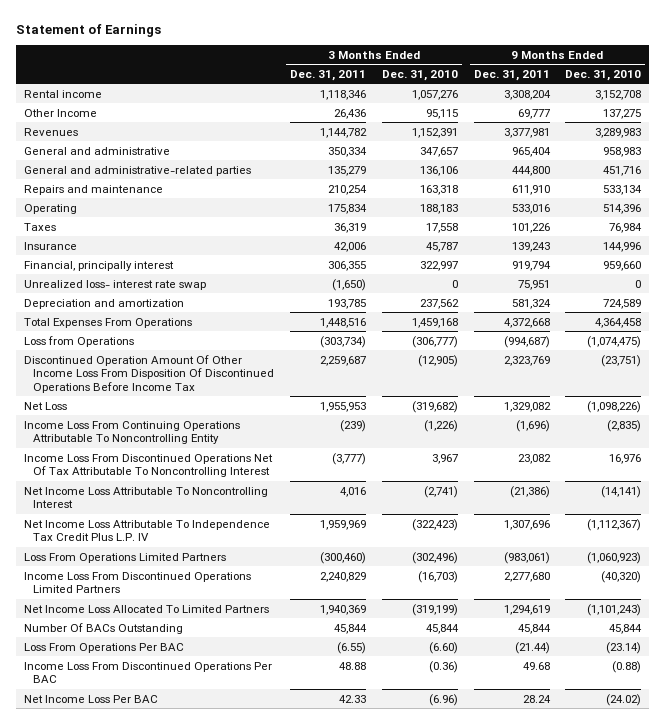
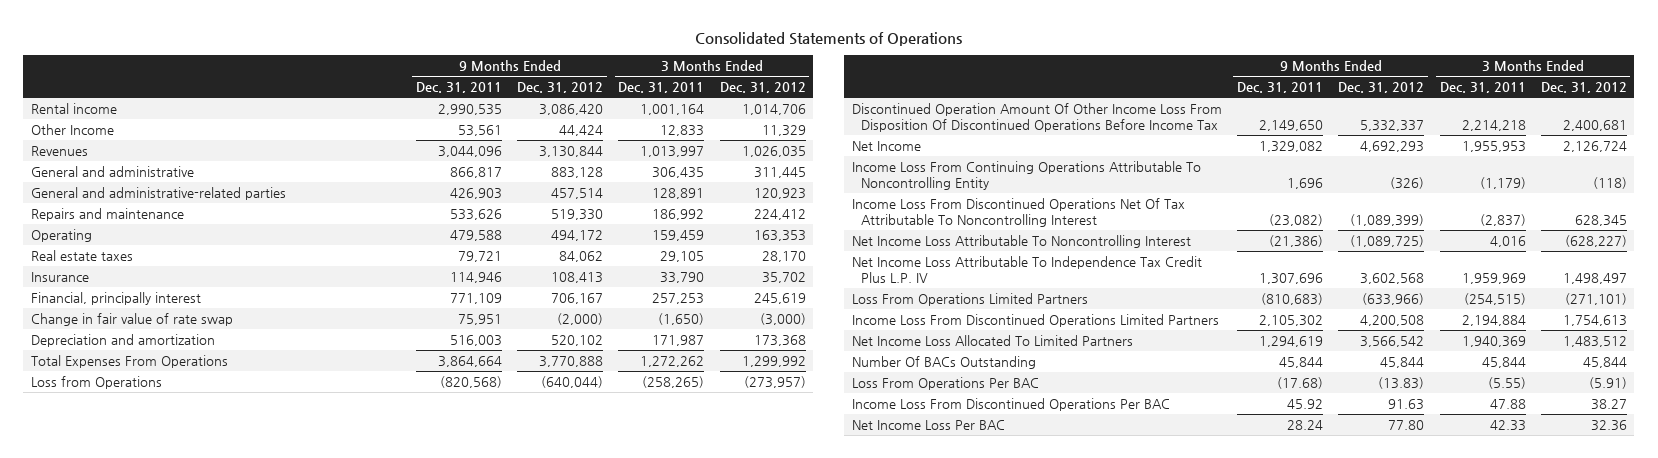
- Statement of Earnings
+ Consolidated Statements of Operations
- | 3 Months Ended Dec. 31, 2011 | 3 Months Ended Dec. 31, 2010 | 9 Months Ended Dec. 31, 2011 | 9 Months Ended Dec. 31, 2010
+ | 9 Months Ended Dec. 31, 2011 | 9 Months Ended Dec. 31, 2012 | 3 Months Ended Dec. 31, 2011 | 3 Months Ended Dec. 31, 2012
- Rental income | 1,118,346 | 1,057,276 | 3,308,204 | 3,152,708
- Other Income | 26,436 | 95,115 | 69,777 | 137,275
- Revenues | 1,144,782 | 1,152,391 | 3,377,981 | 3,289,983
- General and administrative | 350,334 | 347,657 | 965,404 | 958,983
- General and administrative-related parties | 135,279 | 136,106 | 444,800 | 451,716
- Repairs and maintenance | 210,254 | 163,318 | 611,910 | 533,134
- Operating | 175,834 | 188,183 | 533,016 | 514,396
- Taxes | 36,319 | 17,558 | 101,226 | 76,984
- Insurance | 42,006 | 45,787 | 139,243 | 144,996
- Financial, principally interest | 306,355 | 322,997 | 919,794 | 959,660
- Unrealized loss- interest rate swap | (1,650) | 0 | 75,951 | 0
- Depreciation and amortization | 193,785 | 237,562 | 581,324 | 724,589
- Total Expenses From Operations | 1,448,516 | 1,459,168 | 4,372,668 | 4,364,458
- Loss from Operations | (303,734) | (306,777) | (994,687) | (1,074,475)
- Discontinued Operation Amount Of Other Income Loss From Disposition Of Discontinued Operations Before Income Tax | 2,259,687 | (12,905) | 2,323,769 | (23,751)
- Net Loss | 1,955,953 | (319,682) | 1,329,082 | (1,098,226)
- Income Loss From Continuing Operations Attributable To Noncontrolling Entity | (239) | (1,226) | (1,696) | (2,835)
- Income Loss From Discontinued Operations Net Of Tax Attributable To Noncontrolling Interest | (3,777) | 3,967 | 23,082 | 16,976
+ Rental income | 2,990,535 | 3,086,420 | 1,001,164 | 1,014,706
+ Other Income | 53,561 | 44,424 | 12,833 | 11,329
+ Revenues | 3,044,096 | 3,130,844 | 1,013,997 | 1,026,035
+ General and administrative | 866,817 | 883,128 | 306,435 | 311,445
+ General and administrative-related parties | 426,903 | 457,514 | 128,891 | 120,923
+ Repairs and maintenance | 533,626 | 519,330 | 186,992 | 224,412
+ Operating | 479,588 | 494,172 | 159,459 | 163,353
+ Real estate taxes | 79,721 | 84,062 | 29,105 | 28,170
+ Insurance | 114,946 | 108,413 | 33,790 | 35,702
+ Financial, principally interest | 771,109 | 706,167 | 257,253 | 245,619
+ Change in fair value of rate swap | 75,951 | (2,000) | (1,650) | (3,000)
+ Depreciation and amortization | 516,003 | 520,102 | 171,987 | 173,368
+ Total Expenses From Operations | 3,864,664 | 3,770,888 | 1,272,262 | 1,299,992
+ Loss from Operations | (820,568) | (640,044) | (258,265) | (273,957)
+ Discontinued Operation Amount Of Other Income Loss From Disposition Of Discontinued Operations Before Income Tax | 2,149,650 | 5,332,337 | 2,214,218 | 2,400,681
+ Net Income | 1,329,082 | 4,692,293 | 1,955,953 | 2,126,724
+ Income Loss From Continuing Operations Attributable To Noncontrolling Entity | 1,696 | (326) | (1,179) | (118)
+ Income Loss From Discontinued Operations Net Of Tax Attributable To Noncontrolling Interest | (23,082) | (1,089,399) | (2,837) | 628,345
- Loss From Operations Limited Partners | (300,460) | (302,496) | (983,061) | (1,060,923)
- Income Loss From Discontinued Operations Limited Partners | 2,240,829 | (16,703) | 2,277,680 | (40,320)
+ Loss From Operations Limited Partners | (810,683) | (633,966) | (254,515) | (271,101)
+ Income Loss From Discontinued Operations Limited Partners | 2,105,302 | 4,200,508 | 2,194,884 | 1,754,613
- Loss From Operations Per BAC | (6.55) | (6.60) | (21.44) | (23.14)
- Income Loss From Discontinued Operations Per BAC | 48.88 | (0.36) | 49.68 | (0.88)
+ Loss From Operations Per BAC | (17.68) | (13.83) | (5.55) | (5.91)
+ Income Loss From Discontinued Operations Per BAC | 45.92 | 91.63 | 47.88 | 38.27

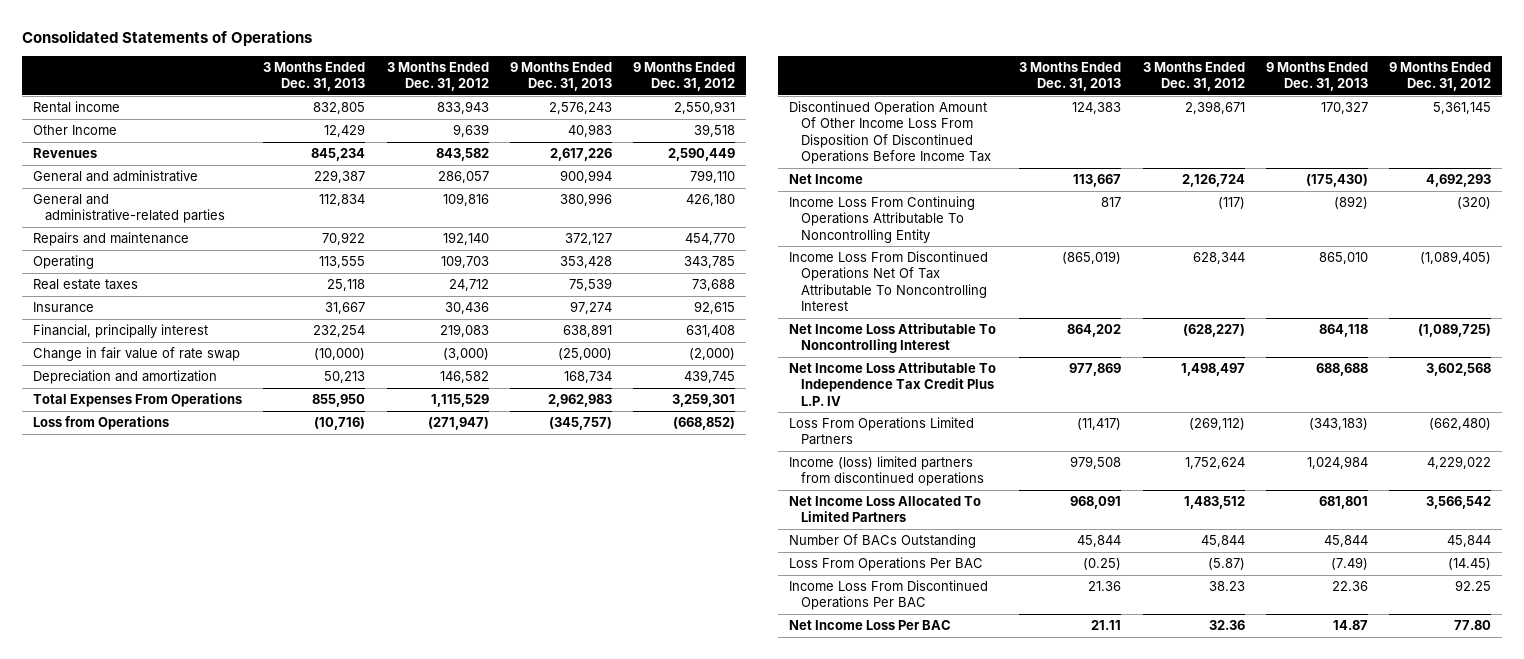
- | 9 Months Ended Dec. 31, 2011 | 9 Months Ended Dec. 31, 2012 | 3 Months Ended Dec. 31, 2011 | 3 Months Ended Dec. 31, 2012
+ | 3 Months Ended Dec. 31, 2013 | 3 Months Ended Dec. 31, 2012 | 9 Months Ended Dec. 31, 2013 | 9 Months Ended Dec. 31, 2012
- Rental income | 2,990,535 | 3,086,420 | 1,001,164 | 1,014,706
- Other Income | 53,561 | 44,424 | 12,833 | 11,329
- Revenues | 3,044,096 | 3,130,844 | 1,013,997 | 1,026,035
- General and administrative | 866,817 | 883,128 | 306,435 | 311,445
- General and administrative-related parties | 426,903 | 457,514 | 128,891 | 120,923
- Repairs and maintenance | 533,626 | 519,330 | 186,992 | 224,412
- Operating | 479,588 | 494,172 | 159,459 | 163,353
- Real estate taxes | 79,721 | 84,062 | 29,105 | 28,170
- Insurance | 114,946 | 108,413 | 33,790 | 35,702
- Financial, principally interest | 771,109 | 706,167 | 257,253 | 245,619
+ Rental income | 832,805 | 833,943 | 2,576,243 | 2,550,931
+ Other Income | 12,429 | 9,639 | 40,983 | 39,518
+ Revenues | 845,234 | 843,582 | 2,617,226 | 2,590,449
+ General and administrative | 229,387 | 286,057 | 900,994 | 799,110
+ General and administrative-related parties | 112,834 | 109,816 | 380,996 | 426,180
+ Repairs and maintenance | 70,922 | 192,140 | 372,127 | 454,770
+ Operating | 113,555 | 109,703 | 353,428 | 343,785
+ Real estate taxes | 25,118 | 24,712 | 75,539 | 73,688
+ Insurance | 31,667 | 30,436 | 97,274 | 92,615
+ Financial, principally interest | 232,254 | 219,083 | 638,891 | 631,408
- Depreciation and amortization | 516,003 | 520,102 | 171,987 | 173,368
- Total Expenses From Operations | 3,864,664 | 3,770,888 | 1,272,262 | 1,299,992
- Loss from Operations | (820,568) | (640,044) | (258,265) | (273,957)
- Discontinued Operation Amount Of Other Income Loss From Disposition Of Discontinued Operations Before Income Tax | 2,149,650 | 5,332,337 | 2,214,218 | 2,400,681
+ Depreciation and amortization | 50,213 | 146,582 | 168,734 | 439,745
+ Total Expenses From Operations | 855,950 | 1,115,529 | 2,962,983 | 3,259,301
+ Loss from Operations | (10,716) | (271,947) | (345,757) | (668,852)
+ Discontinued Operation Amount Of Other Income Loss From Disposition Of Discontinued Operations Before Income Tax | 124,383 | 2,398,671 | 170,327 | 5,361,145
- Income Loss From Continuing Operations Attributable To Noncontrolling Entity | 1,696 | (326) | (1,179) | (118)
- Income Loss From Discontinued Operations Net Of Tax Attributable To Noncontrolling Interest | (23,082) | (1,089,399) | (2,837) | 628,345
+ Income Loss From Continuing Operations Attributable To Noncontrolling Entity | 817 | (117) | (892) | (320)
+ Income Loss From Discontinued Operations Net Of Tax Attributable To Noncontrolling Interest | (865,019) | 628,344 | 865,010 | (1,089,405)
- Loss From Operations Limited Partners | (810,683) | (633,966) | (254,515) | (271,101)
- Income Loss From Discontinued Operations Limited Partners | 2,105,302 | 4,200,508 | 2,194,884 | 1,754,613
+ Loss From Operations Limited Partners | (11,417) | (269,112) | (343,183) | (662,480)
+ Income (loss) limited partners from discontinued operations | 979,508 | 1,752,624 | 1,024,984 | 4,229,022
- Loss From Operations Per BAC | (17.68) | (13.83) | (5.55) | (5.91)
- Income Loss From Discontinued Operations Per BAC | 45.92 | 91.63 | 47.88 | 38.27
+ Loss From Operations Per BAC | (0.25) | (5.87) | (7.49) | (14.45)
+ Income Loss From Discontinued Operations Per BAC | 21.36 | 38.23 | 22.36 | 92.25

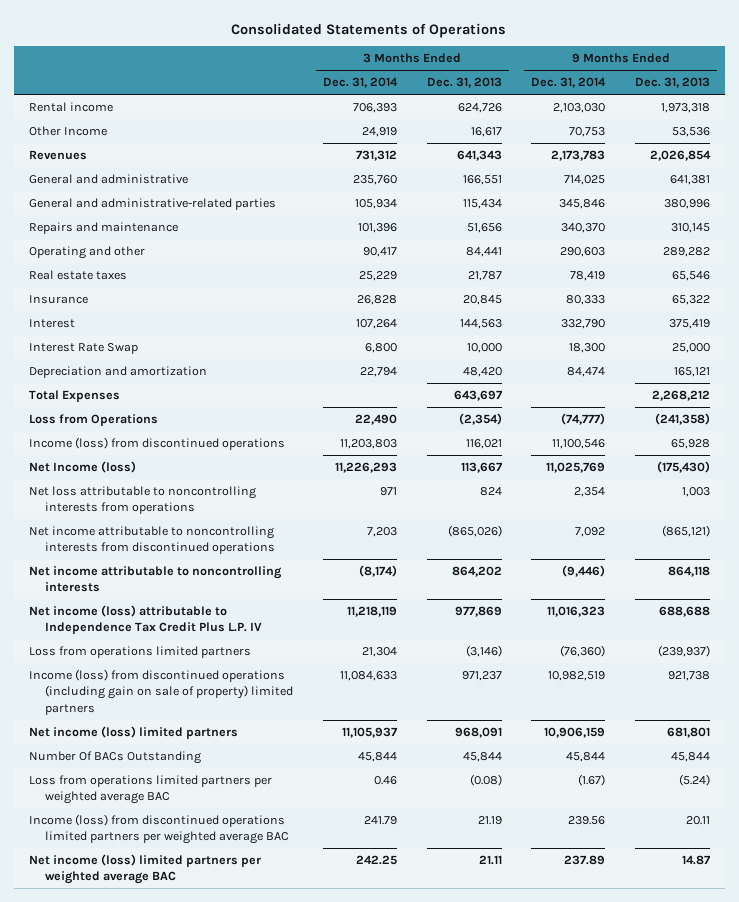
- | 3 Months Ended Dec. 31, 2013 | 3 Months Ended Dec. 31, 2012 | 9 Months Ended Dec. 31, 2013 | 9 Months Ended Dec. 31, 2012
+ | 3 Months Ended Dec. 31, 2014 | 3 Months Ended Dec. 31, 2013 | 9 Months Ended Dec. 31, 2014 | 9 Months Ended Dec. 31, 2013
- Rental income | 832,805 | 833,943 | 2,576,243 | 2,550,931
- Other Income | 12,429 | 9,639 | 40,983 | 39,518
- Revenues | 845,234 | 843,582 | 2,617,226 | 2,590,449
- General and administrative | 229,387 | 286,057 | 900,994 | 799,110
- General and administrative-related parties | 112,834 | 109,816 | 380,996 | 426,180
- Repairs and maintenance | 70,922 | 192,140 | 372,127 | 454,770
- Operating | 113,555 | 109,703 | 353,428 | 343,785
- Real estate taxes | 25,118 | 24,712 | 75,539 | 73,688
- Insurance | 31,667 | 30,436 | 97,274 | 92,615
- Financial, principally interest | 232,254 | 219,083 | 638,891 | 631,408
- Change in fair value of rate swap | (10,000) | (3,000) | (25,000) | (2,000)
- Depreciation and amortization | 50,213 | 146,582 | 168,734 | 439,745
- Total Expenses From Operations | 855,950 | 1,115,529 | 2,962,983 | 3,259,301
- Loss from Operations | (10,716) | (271,947) | (345,757) | (668,852)
- Discontinued Operation Amount Of Other Income Loss From Disposition Of Discontinued Operations Before Income Tax | 124,383 | 2,398,671 | 170,327 | 5,361,145
- Net Income | 113,667 | 2,126,724 | (175,430) | 4,692,293
- Income Loss From Continuing Operations Attributable To Noncontrolling Entity | 817 | (117) | (892) | (320)
- Income Loss From Discontinued Operations Net Of Tax Attributable To Noncontrolling Interest | (865,019) | 628,344 | 865,010 | (1,089,405)
- Net Income Loss Attributable To Noncontrolling Interest | 864,202 | (628,227) | 864,118 | (1,089,725)
- Net Income Loss Attributable To Independence Tax Credit Plus L.P. IV | 977,869 | 1,498,497 | 688,688 | 3,602,568
- Loss From Operations Limited Partners | (11,417) | (269,112) | (343,183) | (662,480)
- Income (loss) limited partners from discontinued operations | 979,508 | 1,752,624 | 1,024,984 | 4,229,022
- Net Income Loss Allocated To Limited Partners | 968,091 | 1,483,512 | 681,801 | 3,566,542
+ Rental income | 706,393 | 624,726 | 2,103,030 | 1,973,318
+ Other Income | 24,919 | 16,617 | 70,753 | 53,536
+ Revenues | 731,312 | 641,343 | 2,173,783 | 2,026,854
+ General and administrative | 235,760 | 166,551 | 714,025 | 641,381
+ General and administrative-related parties | 105,934 | 115,434 | 345,846 | 380,996
+ Repairs and maintenance | 101,396 | 51,656 | 340,370 | 310,145
+ Operating and other | 90,417 | 84,441 | 290,603 | 289,282
+ Real estate taxes | 25,229 | 21,787 | 78,419 | 65,546
+ Insurance | 26,828 | 20,845 | 80,333 | 65,322
+ Interest | 107,264 | 144,563 | 332,790 | 375,419
+ Interest Rate Swap | 6,800 | 10,000 | 18,300 | 25,000
+ Depreciation and amortization | 22,794 | 48,420 | 84,474 | 165,121
+ Total Expenses | | 643,697 | | 2,268,212
+ Loss from Operations | 22,490 | (2,354) | (74,777) | (241,358)
+ Income (loss) from discontinued operations | 11,203,803 | 116,021 | 11,100,546 | 65,928
+ Net Income (loss) | 11,226,293 | 113,667 | 11,025,769 | (175,430)
+ Net loss attributable to noncontrolling interests from operations | 971 | 824 | 2,354 | 1,003
+ Net income attributable to noncontrolling interests from discontinued operations | 7,203 | (865,026) | 7,092 | (865,121)
+ Net income attributable to noncontrolling interests | (8,174) | 864,202 | (9,446) | 864,118
+ Net income (loss) attributable to Independence Tax Credit Plus L.P. IV | 11,218,119 | 977,869 | 11,016,323 | 688,688
+ Loss from operations limited partners | 21,304 | (3,146) | (76,360) | (239,937)
+ Income (loss) from discontinued operations (including gain on sale of property) limited partners | 11,084,633 | 971,237 | 10,982,519 | 921,738
+ Net income (loss) limited partners | 11,105,937 | 968,091 | 10,906,159 | 681,801
- Loss From Operations Per BAC | (0.25) | (5.87) | (7.49) | (14.45)
- Income Loss From Discontinued Operations Per BAC | 21.36 | 38.23 | 22.36 | 92.25
- Net Income Loss Per BAC | 21.11 | 32.36 | 14.87 | 77.80
+ Loss from operations limited partners per weighted average BAC | 0.46 | (0.08) | (1.67) | (5.24)
+ Income (loss) from discontinued operations limited partners per weighted average BAC | 241.79 | 21.19 | 239.56 | 20.11
+ Net income (loss) limited partners per weighted average BAC | 242.25 | 21.11 | 237.89 | 14.87

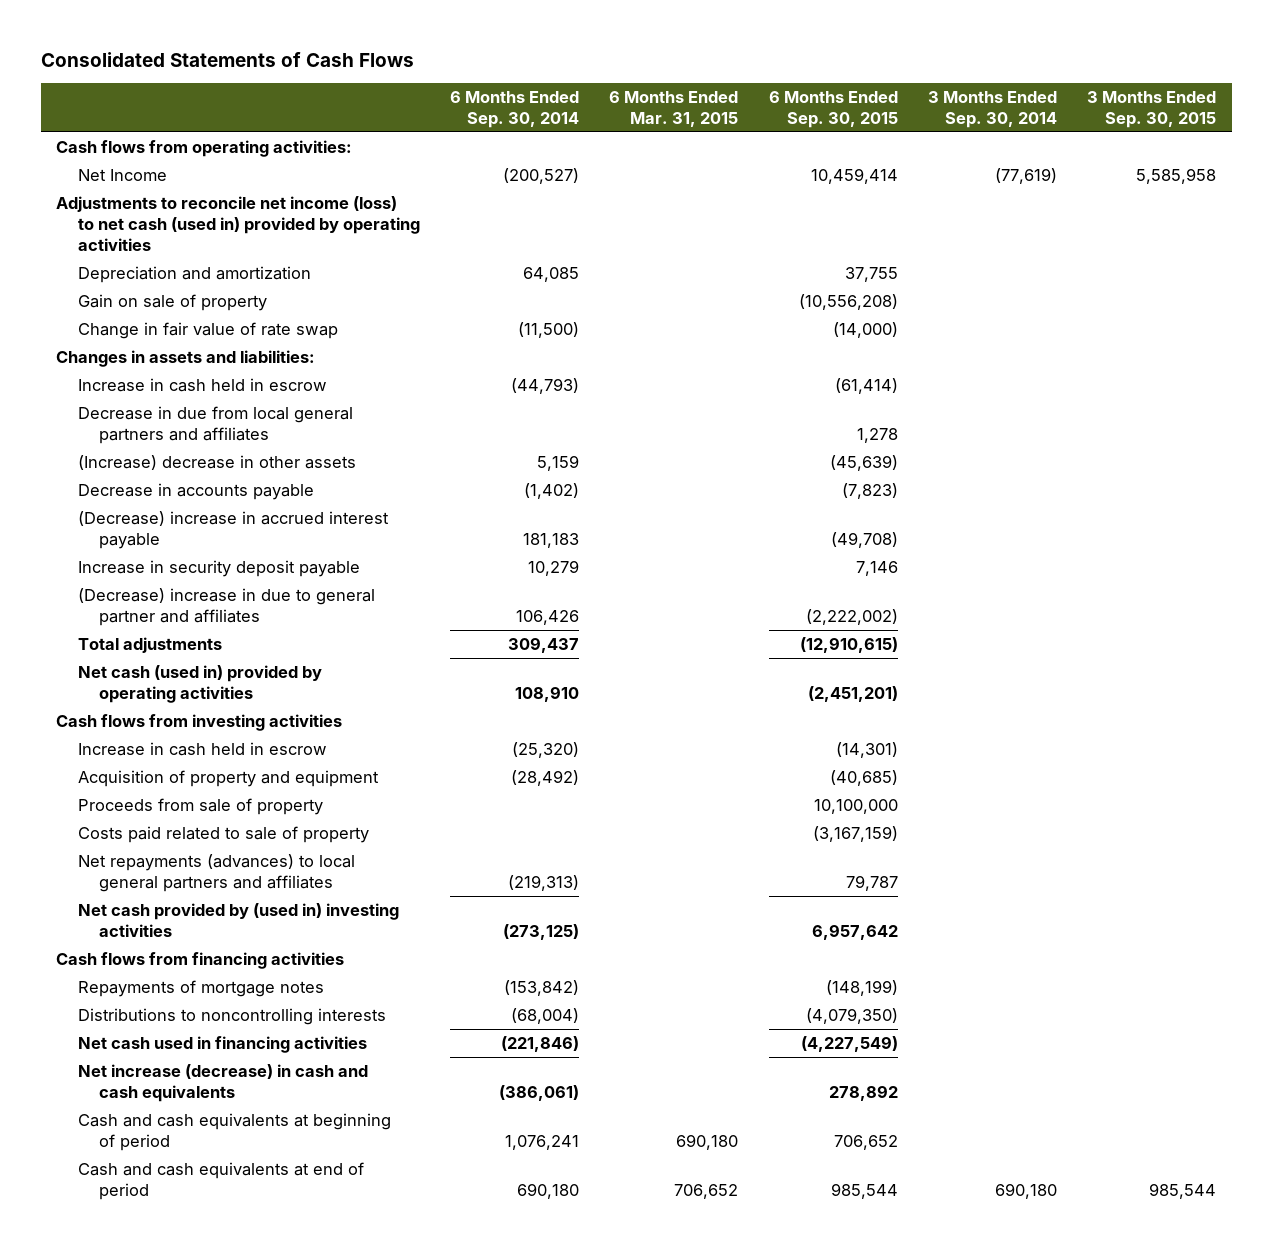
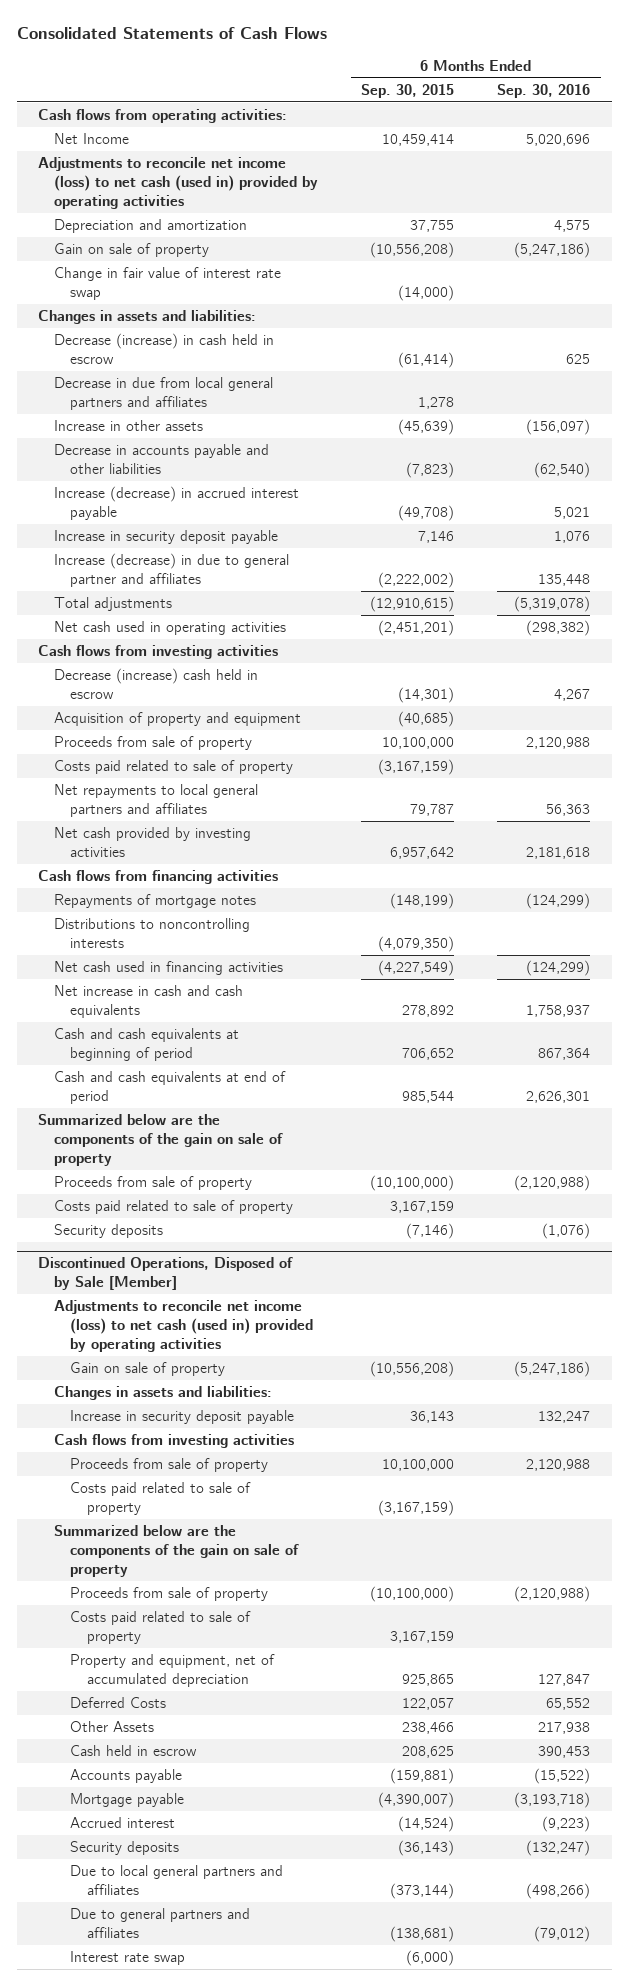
- | 6 Months Ended Sep. 30, 2014 | 6 Months Ended Mar. 31, 2015 | 6 Months Ended Sep. 30, 2015 | 3 Months Ended Sep. 30, 2014 | 3 Months Ended Sep. 30, 2015
+ | 6 Months Ended Sep. 30, 2015 | 6 Months Ended Sep. 30, 2016
- Change in fair value of rate swap | (11,500) | | (14,000) | |
+ Change in fair value of interest rate swap | (14,000) |
- Increase in cash held in escrow | (44,793) | | (61,414) | |
+ Decrease (increase) in cash held in escrow | (61,414) | 625
- (Increase) decrease in other assets | 5,159 | | (45,639) | |
- Decrease in accounts payable | (1,402) | | (7,823) | |
- (Decrease) increase in accrued interest payable | 181,183 | | (49,708) | |
+ Increase in other assets | (45,639) | (156,097)
+ Decrease in accounts payable and other liabilities | (7,823) | (62,540)
+ Increase (decrease) in accrued interest payable | (49,708) | 5,021
- (Decrease) increase in due to general partner and affiliates | 106,426 | | (2,222,002) | |
+ Increase (decrease) in due to general partner and affiliates | (2,222,002) | 135,448
- Net cash (used in) provided by operating activities | 108,910 | | (2,451,201) | |
+ Net cash used in operating activities | (2,451,201) | (298,382)
- Increase in cash held in escrow | (25,320) | | (14,301) | |
+ Decrease (increase) cash held in escrow | (14,301) | 4,267
- Net repayments (advances) to local general partners and affiliates | (219,313) | | 79,787 | |
- Net cash provided by (used in) investing activities | (273,125) | | 6,957,642 | |
+ Net repayments to local general partners and affiliates | 79,787 | 56,363
+ Net cash provided by investing activities | 6,957,642 | 2,181,618
- Net increase (decrease) in cash and cash equivalents | (386,061) | | 278,892 | |
+ Net increase in cash and cash equivalents | 278,892 | 1,758,937
+ Summarized below are the components of the gain on sale of property
+ Proceeds from sale of property | (10,100,000) | (2,120,988)
+ Costs paid related to sale of property | 3,167,159 |
+ Security deposits | (7,146) | (1,076)
+ Discontinued Operations, Disposed of by Sale [Member]
+ Adjustments to reconcile net income (loss) to net cash (used in) provided by operating activities
+ Gain on sale of property | (10,556,208) | (5,247,186)
+ Changes in assets and liabilities:
+ Increase in security deposit payable | 36,143 | 132,247
+ Cash flows from investing activities
+ Proceeds from sale of property | 10,100,000 | 2,120,988
+ Costs paid related to sale of property | (3,167,159) |
+ Summarized below are the components of the gain on sale of property
+ Proceeds from sale of property | (10,100,000) | (2,120,988)
+ Costs paid related to sale of property | 3,167,159 |
+ Property and equipment, net of accumulated depreciation | 925,865 | 127,847
+ Deferred Costs | 122,057 | 65,552
+ Other Assets | 238,466 | 217,938
+ Cash held in escrow | 208,625 | 390,453
+ Accounts payable | (159,881) | (15,522)
+ Mortgage payable | (4,390,007) | (3,193,718)
+ Accrued interest | (14,524) | (9,223)
+ Security deposits | (36,143) | (132,247)
+ Due to local general partners and affiliates | (373,144) | (498,266)
+ Due to general partners and affiliates | (138,681) | (79,012)
+ Interest rate swap | (6,000) |

